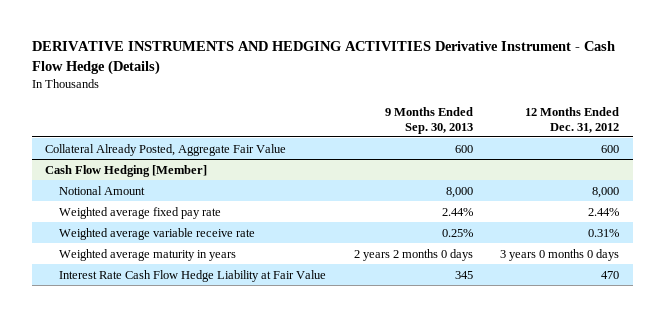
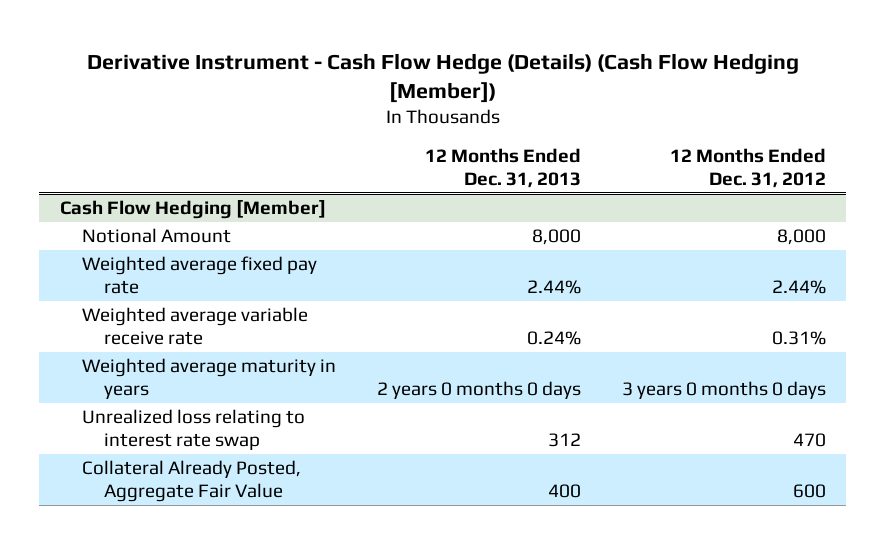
- DERIVATIVE INSTRUMENTS AND HEDGING ACTIVITIES Derivative Instrument - Cash Flow Hedge (Details)
+ Derivative Instrument - Cash Flow Hedge (Details) (Cash Flow Hedging [Member])
- | 9 Months Ended Sep. 30, 2013 | 12 Months Ended Dec. 31, 2012
+ | 12 Months Ended Dec. 31, 2013 | 12 Months Ended Dec. 31, 2012
- Collateral Already Posted, Aggregate Fair Value | 600 | 600
@ Cash Flow Hedging [Member]
- Interest Rate Cash Flow Hedge Liability at Fair Value | 345 | 470
+ Unrealized loss relating to interest rate swap | 312 | 470
+ Collateral Already Posted, Aggregate Fair Value | 400 | 600

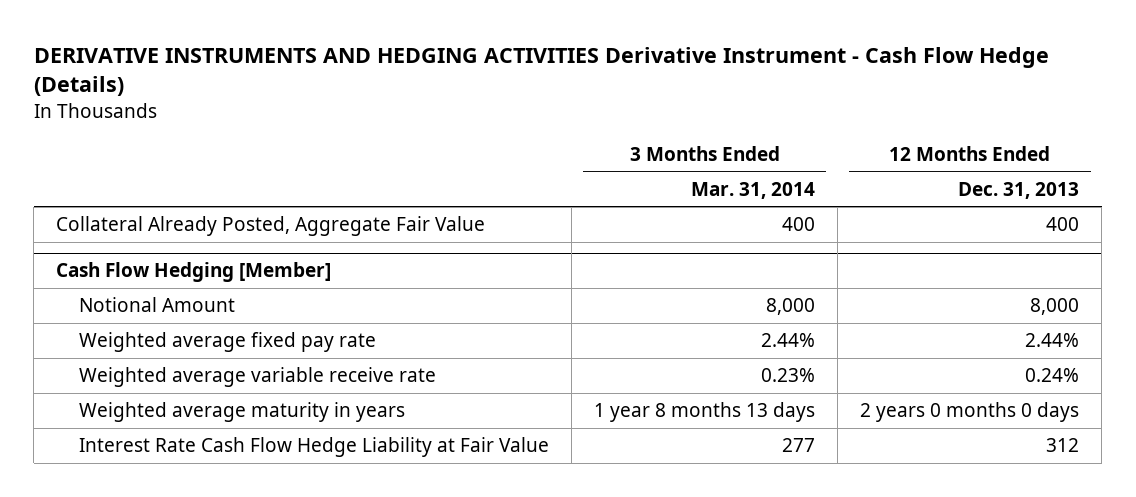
- Derivative Instrument - Cash Flow Hedge (Details) (Cash Flow Hedging [Member])
+ DERIVATIVE INSTRUMENTS AND HEDGING ACTIVITIES Derivative Instrument - Cash Flow Hedge (Details)
- | 12 Months Ended Dec. 31, 2013 | 12 Months Ended Dec. 31, 2012
+ | 3 Months Ended Mar. 31, 2014 | 12 Months Ended Dec. 31, 2013
+ Collateral Already Posted, Aggregate Fair Value | 400 | 400
@ Cash Flow Hedging [Member]
- Unrealized loss relating to interest rate swap | 312 | 470
- Collateral Already Posted, Aggregate Fair Value | 400 | 600
+ Interest Rate Cash Flow Hedge Liability at Fair Value | 277 | 312

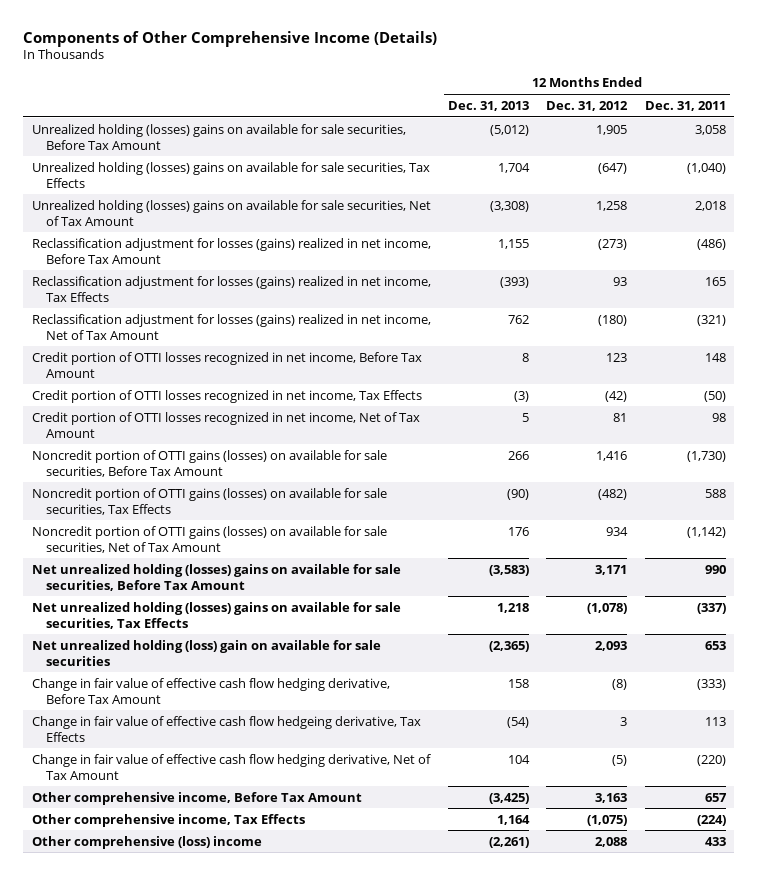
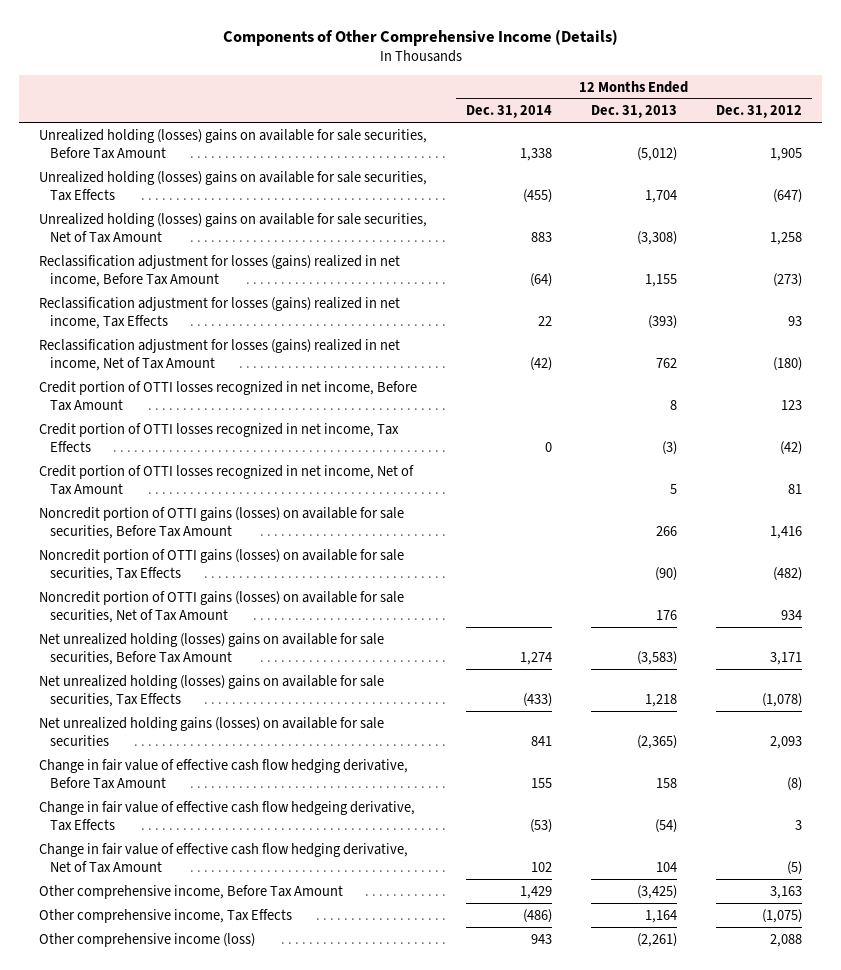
- | 12 Months Ended Dec. 31, 2013 | 12 Months Ended Dec. 31, 2012 | 12 Months Ended Dec. 31, 2011
+ | 12 Months Ended Dec. 31, 2014 | 12 Months Ended Dec. 31, 2013 | 12 Months Ended Dec. 31, 2012
- Net unrealized holding (loss) gain on available for sale securities | (2,365) | 2,093 | 653
+ Net unrealized holding gains (losses) on available for sale securities | 841 | (2,365) | 2,093
- Other comprehensive (loss) income | (2,261) | 2,088 | 433
+ Other comprehensive income (loss) | 943 | (2,261) | 2,088

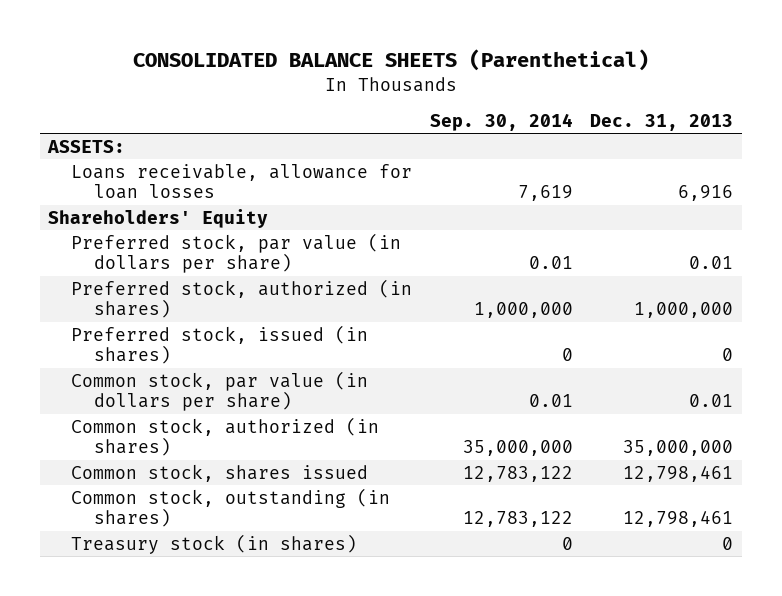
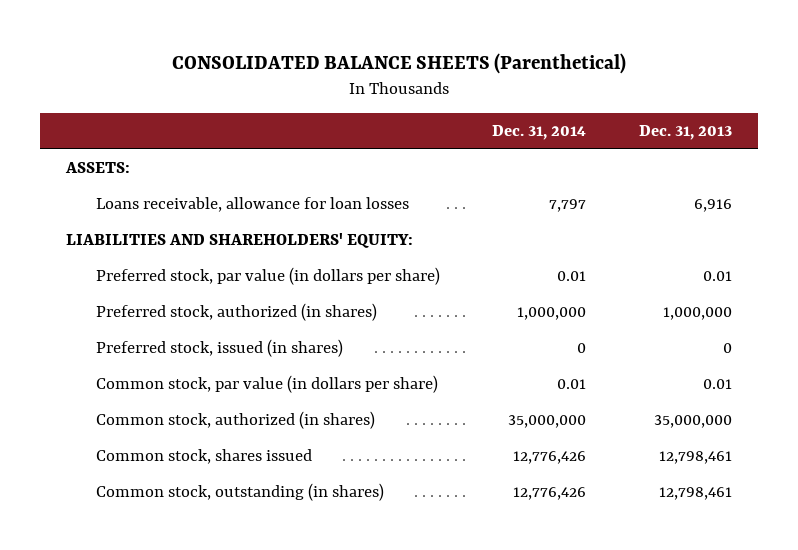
- | Sep. 30, 2014 | Dec. 31, 2013
+ | Dec. 31, 2014 | Dec. 31, 2013
- Shareholders' Equity
+ LIABILITIES AND SHAREHOLDERS' EQUITY:
- Treasury stock (in shares) | 0 | 0

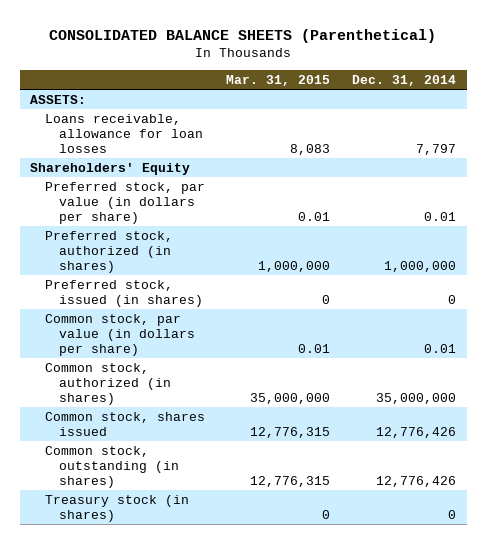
- | Dec. 31, 2014 | Dec. 31, 2013
+ | Mar. 31, 2015 | Dec. 31, 2014
- LIABILITIES AND SHAREHOLDERS' EQUITY:
+ Shareholders' Equity
+ Treasury stock (in shares) | 0 | 0

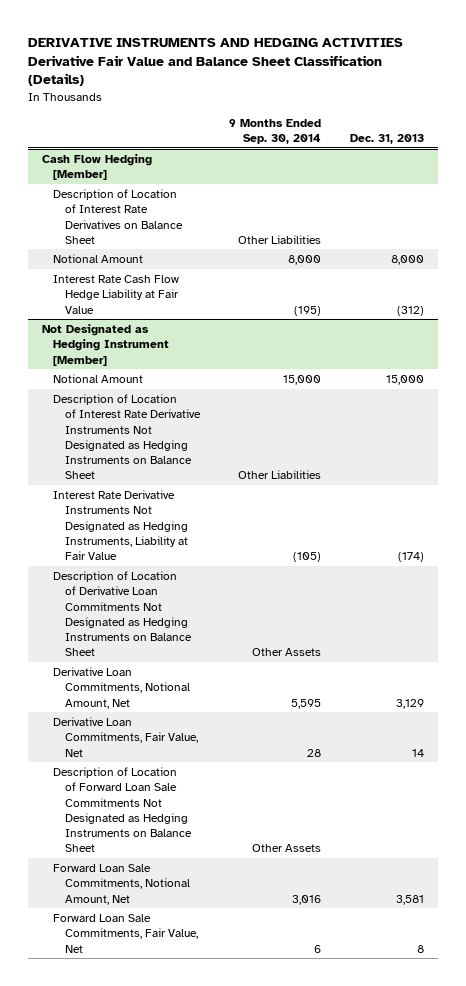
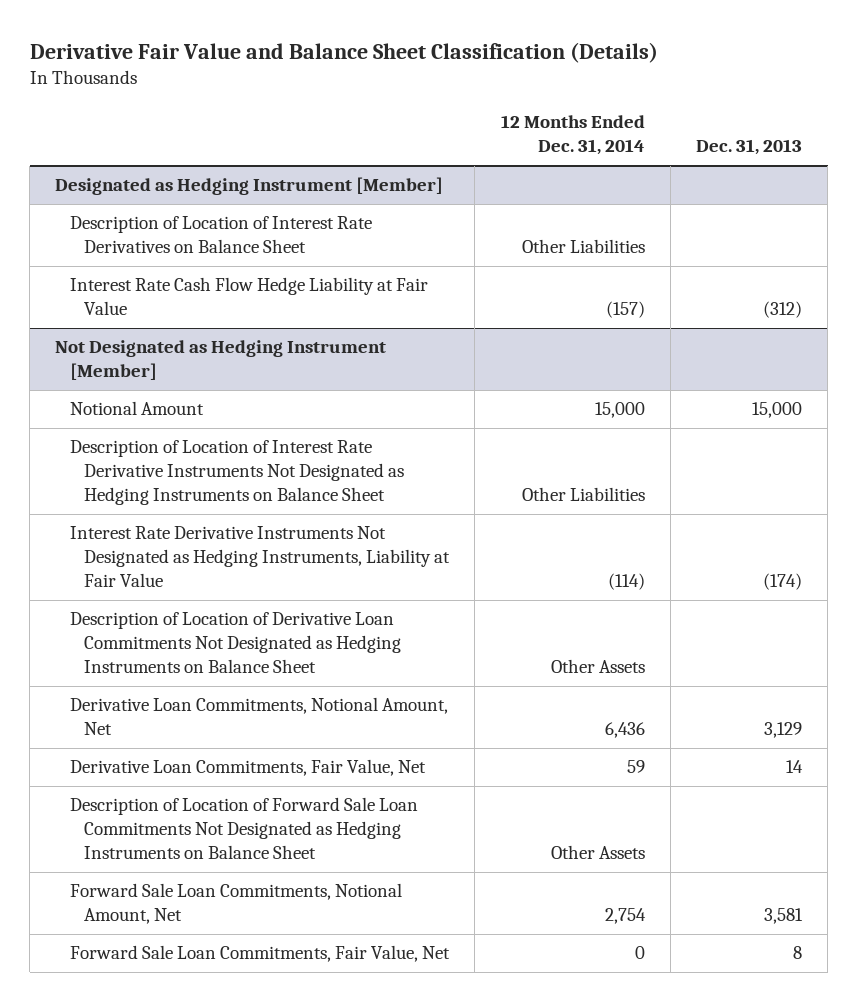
- DERIVATIVE INSTRUMENTS AND HEDGING ACTIVITIES Derivative Fair Value and Balance Sheet Classification (Details)
+ Derivative Fair Value and Balance Sheet Classification (Details)
- | 9 Months Ended Sep. 30, 2014 | Dec. 31, 2013
+ | 12 Months Ended Dec. 31, 2014 | Dec. 31, 2013
- Cash Flow Hedging [Member]
+ Designated as Hedging Instrument [Member]
- Notional Amount | 8,000 | 8,000
@ Not Designated as Hedging Instrument [Member]
- Description of Location of Forward Loan Sale Commitments Not Designated as Hedging Instruments on Balance Sheet | Other Assets |
- Forward Loan Sale Commitments, Notional Amount, Net | 3,016 | 3,581
- Forward Loan Sale Commitments, Fair Value, Net | 6 | 8
+ Description of Location of Forward Sale Loan Commitments Not Designated as Hedging Instruments on Balance Sheet | Other Assets |
+ Forward Sale Loan Commitments, Notional Amount, Net | 2,754 | 3,581
+ Forward Sale Loan Commitments, Fair Value, Net | 0 | 8

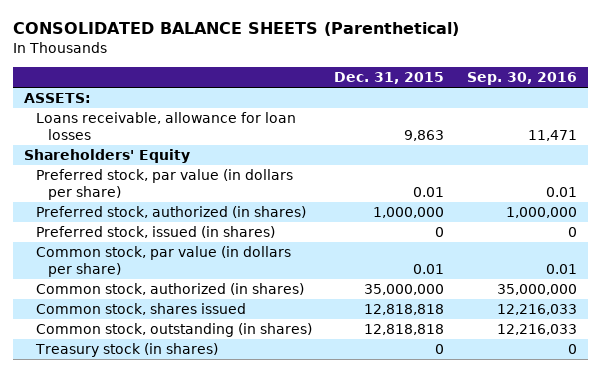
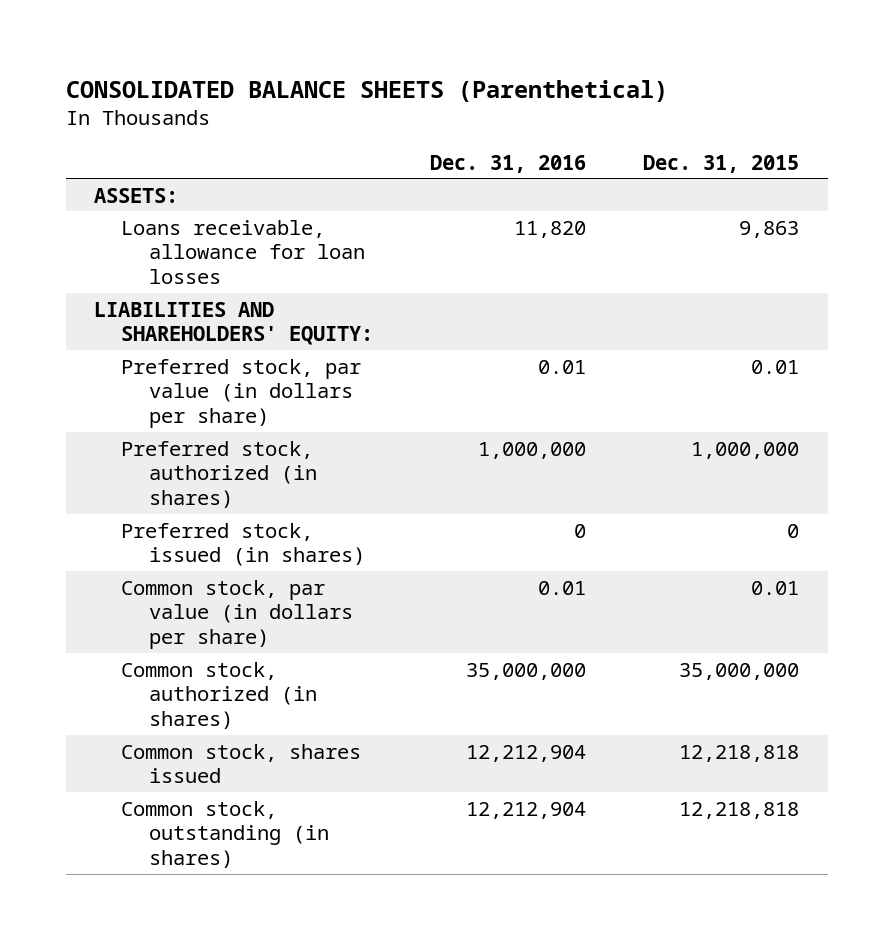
- | Dec. 31, 2015 | Sep. 30, 2016
+ | Dec. 31, 2016 | Dec. 31, 2015
- Shareholders' Equity
+ LIABILITIES AND SHAREHOLDERS' EQUITY:
- Common stock, shares issued | 12,818,818 | 12,216,033
- Common stock, outstanding (in shares) | 12,818,818 | 12,216,033
- Treasury stock (in shares) | 0 | 0
+ Common stock, shares issued | 12,212,904 | 12,218,818
+ Common stock, outstanding (in shares) | 12,212,904 | 12,218,818

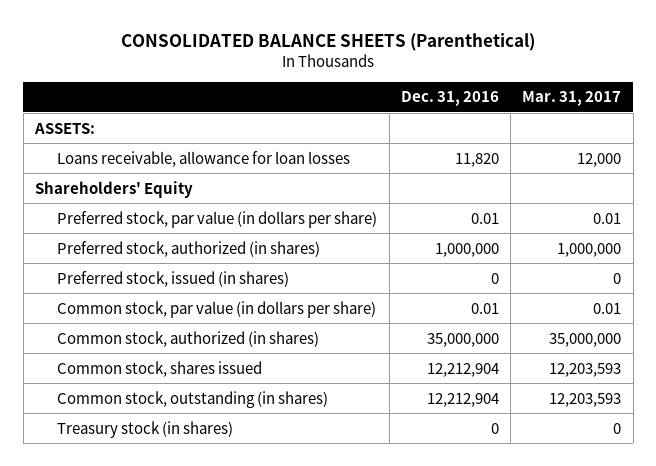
- | Dec. 31, 2016 | Dec. 31, 2015
+ | Dec. 31, 2016 | Mar. 31, 2017
- LIABILITIES AND SHAREHOLDERS' EQUITY:
+ Shareholders' Equity
+ Treasury stock (in shares) | 0 | 0

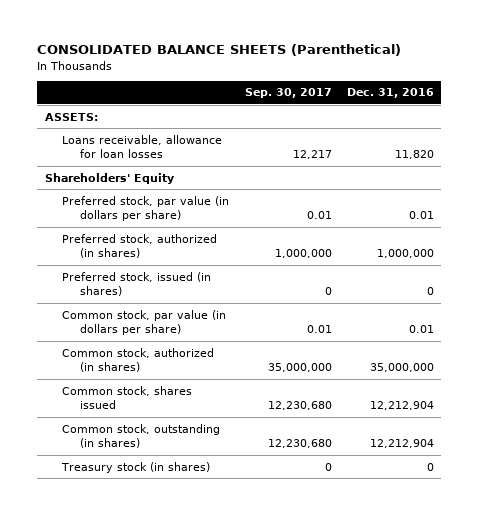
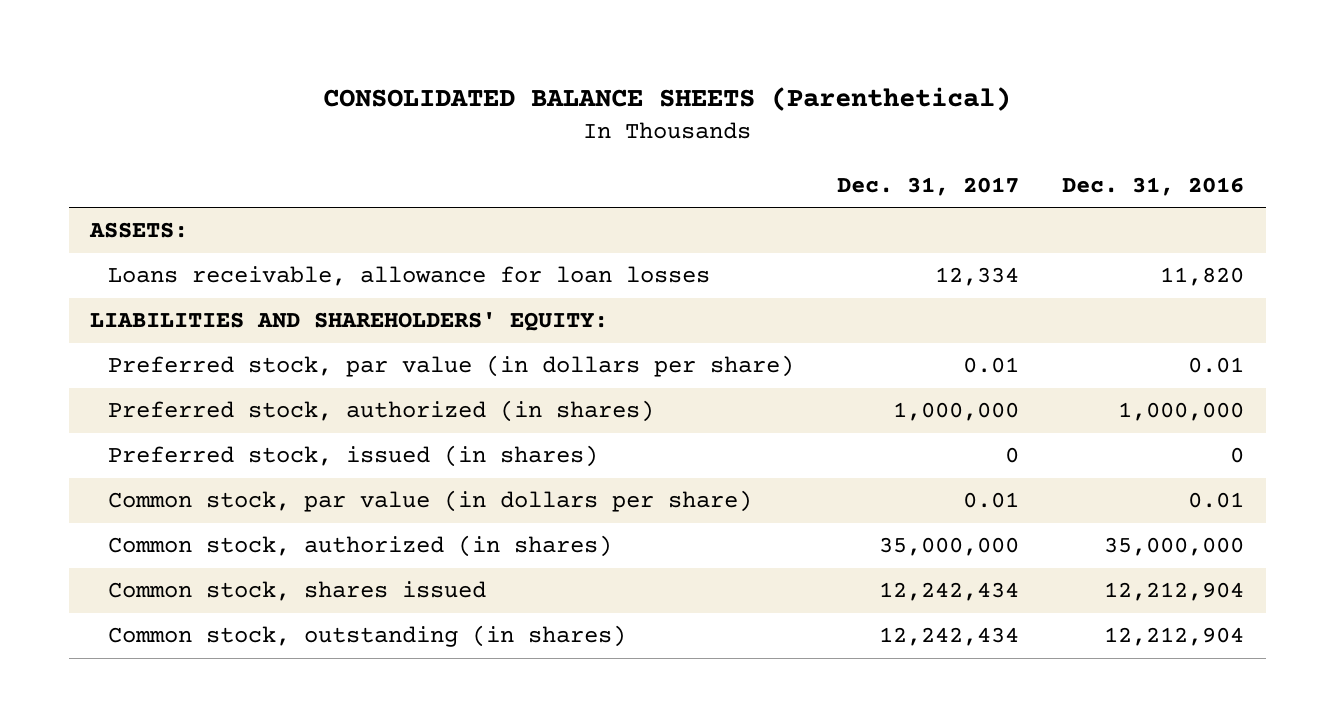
- | Sep. 30, 2017 | Dec. 31, 2016
+ | Dec. 31, 2017 | Dec. 31, 2016
- Shareholders' Equity
+ LIABILITIES AND SHAREHOLDERS' EQUITY:
- Treasury stock (in shares) | 0 | 0

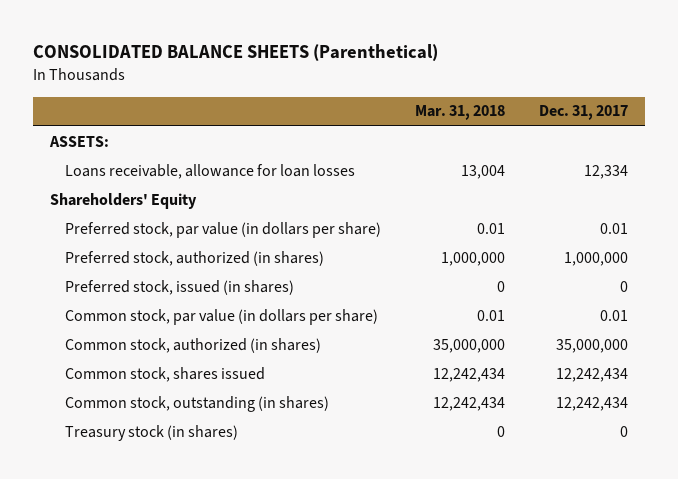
- | Dec. 31, 2017 | Dec. 31, 2016
+ | Mar. 31, 2018 | Dec. 31, 2017
- LIABILITIES AND SHAREHOLDERS' EQUITY:
+ Shareholders' Equity
+ Treasury stock (in shares) | 0 | 0

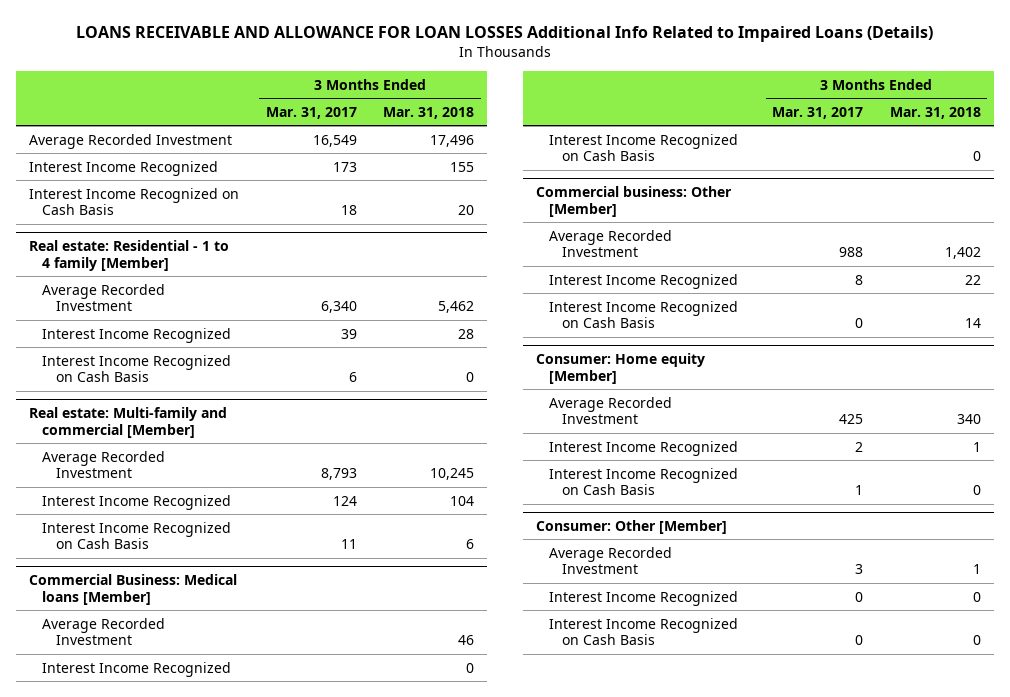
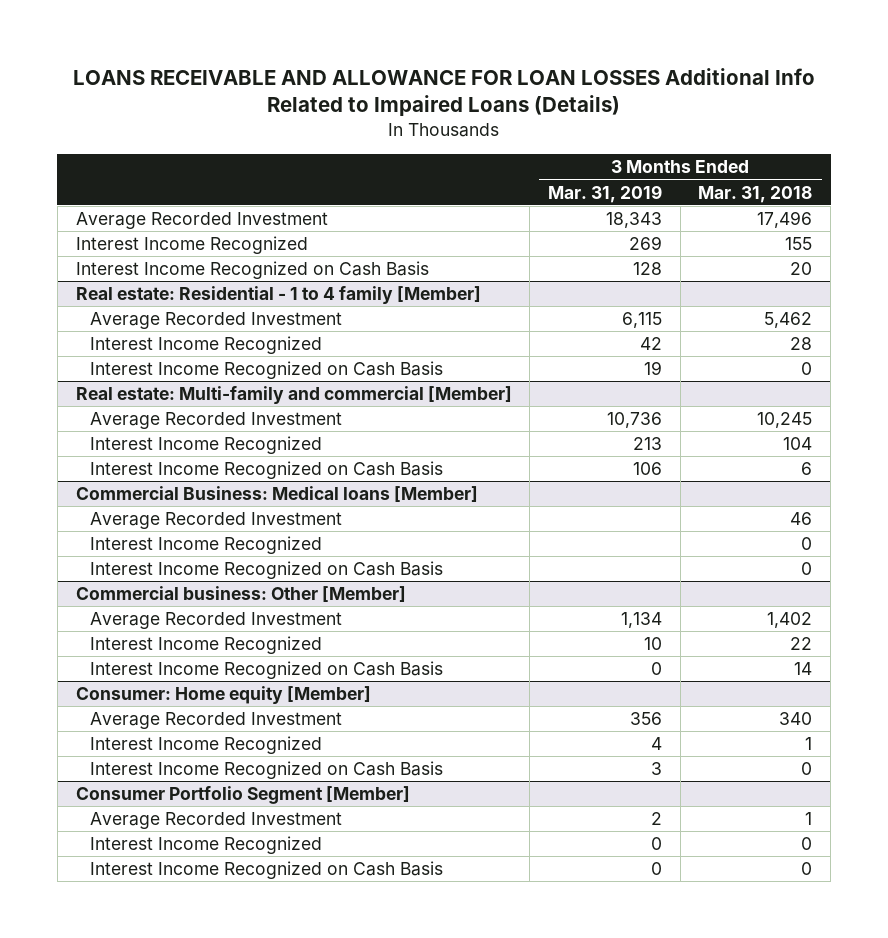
- | 3 Months Ended Mar. 31, 2017 | 3 Months Ended Mar. 31, 2018
+ | 3 Months Ended Mar. 31, 2019 | 3 Months Ended Mar. 31, 2018
- Consumer: Other [Member]
+ Consumer Portfolio Segment [Member]

